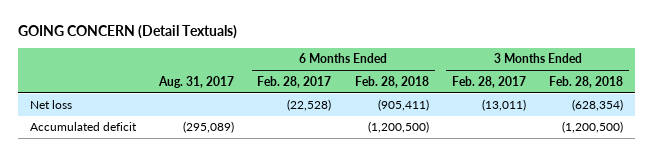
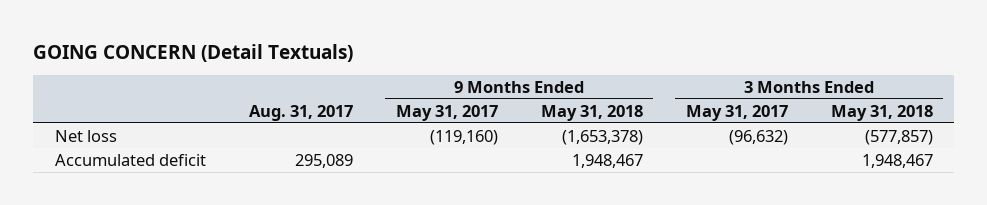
- | Aug. 31, 2017 | 6 Months Ended Feb. 28, 2017 | 6 Months Ended Feb. 28, 2018 | 3 Months Ended Feb. 28, 2017 | 3 Months Ended Feb. 28, 2018
+ | Aug. 31, 2017 | 9 Months Ended May 31, 2017 | 9 Months Ended May 31, 2018 | 3 Months Ended May 31, 2017 | 3 Months Ended May 31, 2018
- Accumulated deficit | (295,089) | | (1,200,500) | | (1,200,500)
+ Accumulated deficit | 295,089 | | 1,948,467 | | 1,948,467

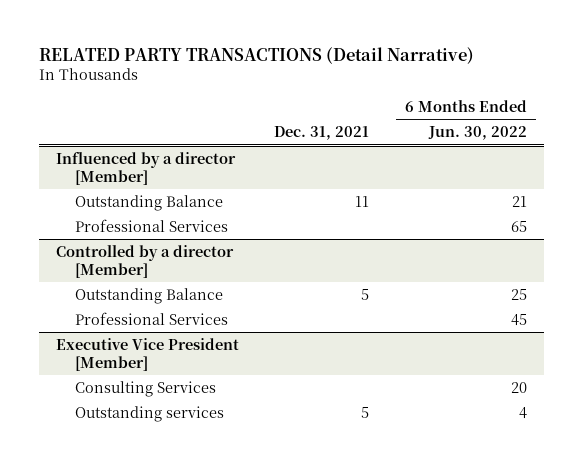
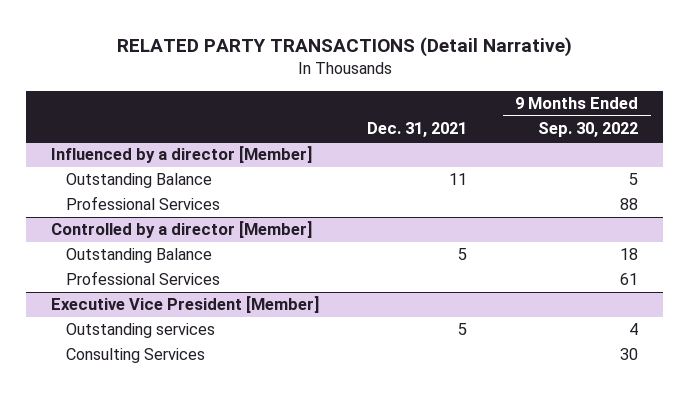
- | Dec. 31, 2021 | 6 Months Ended Jun. 30, 2022
+ | Dec. 31, 2021 | 9 Months Ended Sep. 30, 2022
@ Executive Vice President [Member]
moved down: Consulting Services | | 30

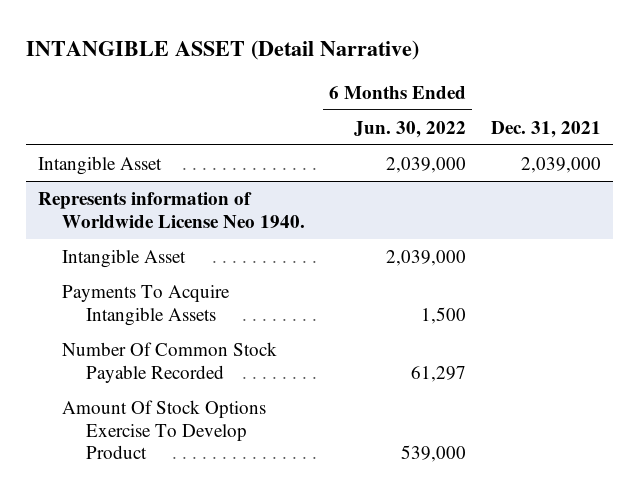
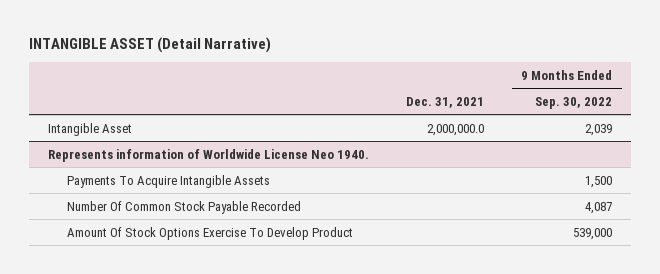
- | 6 Months Ended Jun. 30, 2022 | Dec. 31, 2021
+ | Dec. 31, 2021 | 9 Months Ended Sep. 30, 2022
- Intangible Asset | 2,039,000 | 2,039,000
+ Intangible Asset | 2,000,000.0 | 2,039
@ Represents information of Worldwide License Neo 1940.
- Intangible Asset | 2,039,000 |

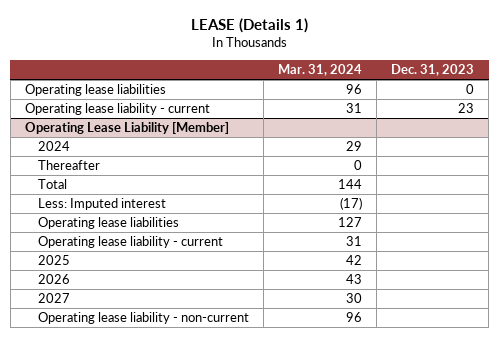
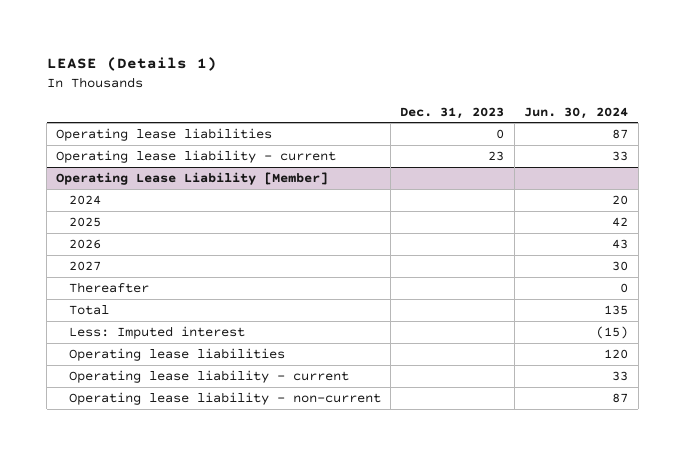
- | Mar. 31, 2024 | Dec. 31, 2023
+ | Dec. 31, 2023 | Jun. 30, 2024
@ Operating Lease Liability [Member]
moved up: 2025 | | 42
moved up: 2026 | | 43
moved up: 2027 | | 30

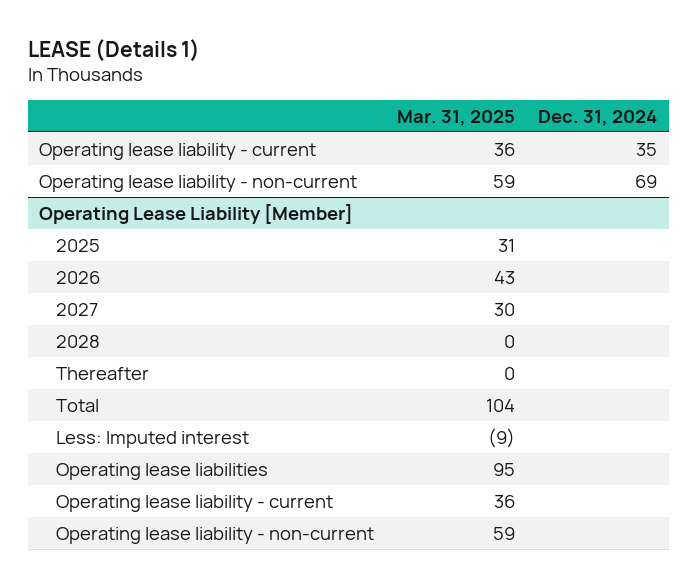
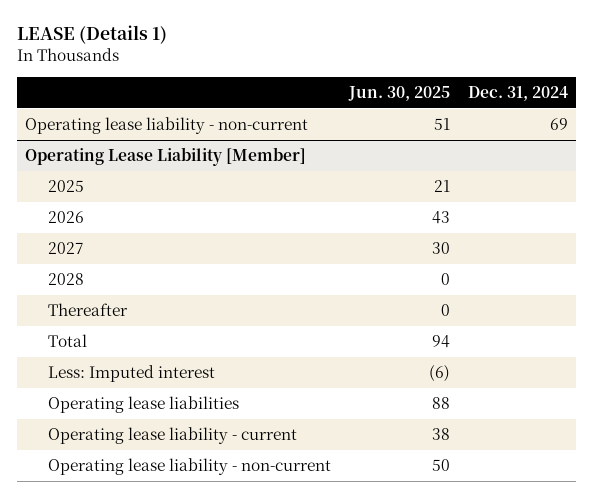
- | Mar. 31, 2025 | Dec. 31, 2024
+ | Jun. 30, 2025 | Dec. 31, 2024
- Operating lease liability - current | 36 | 35

